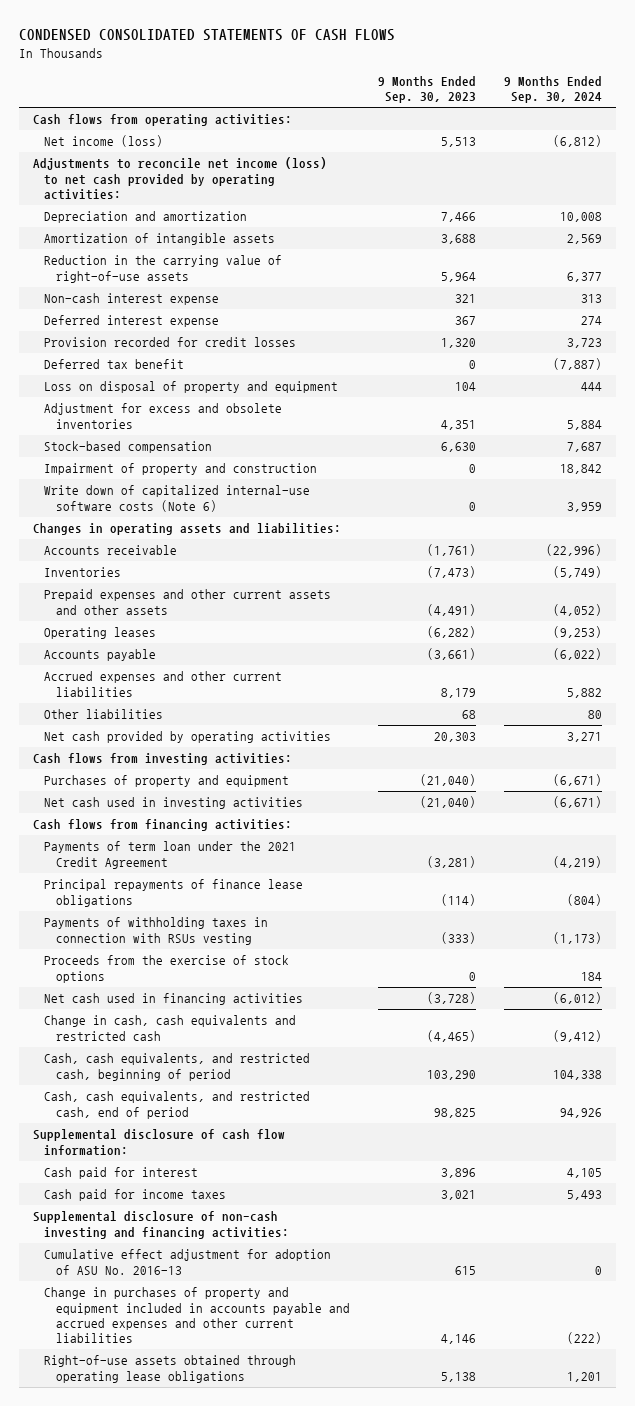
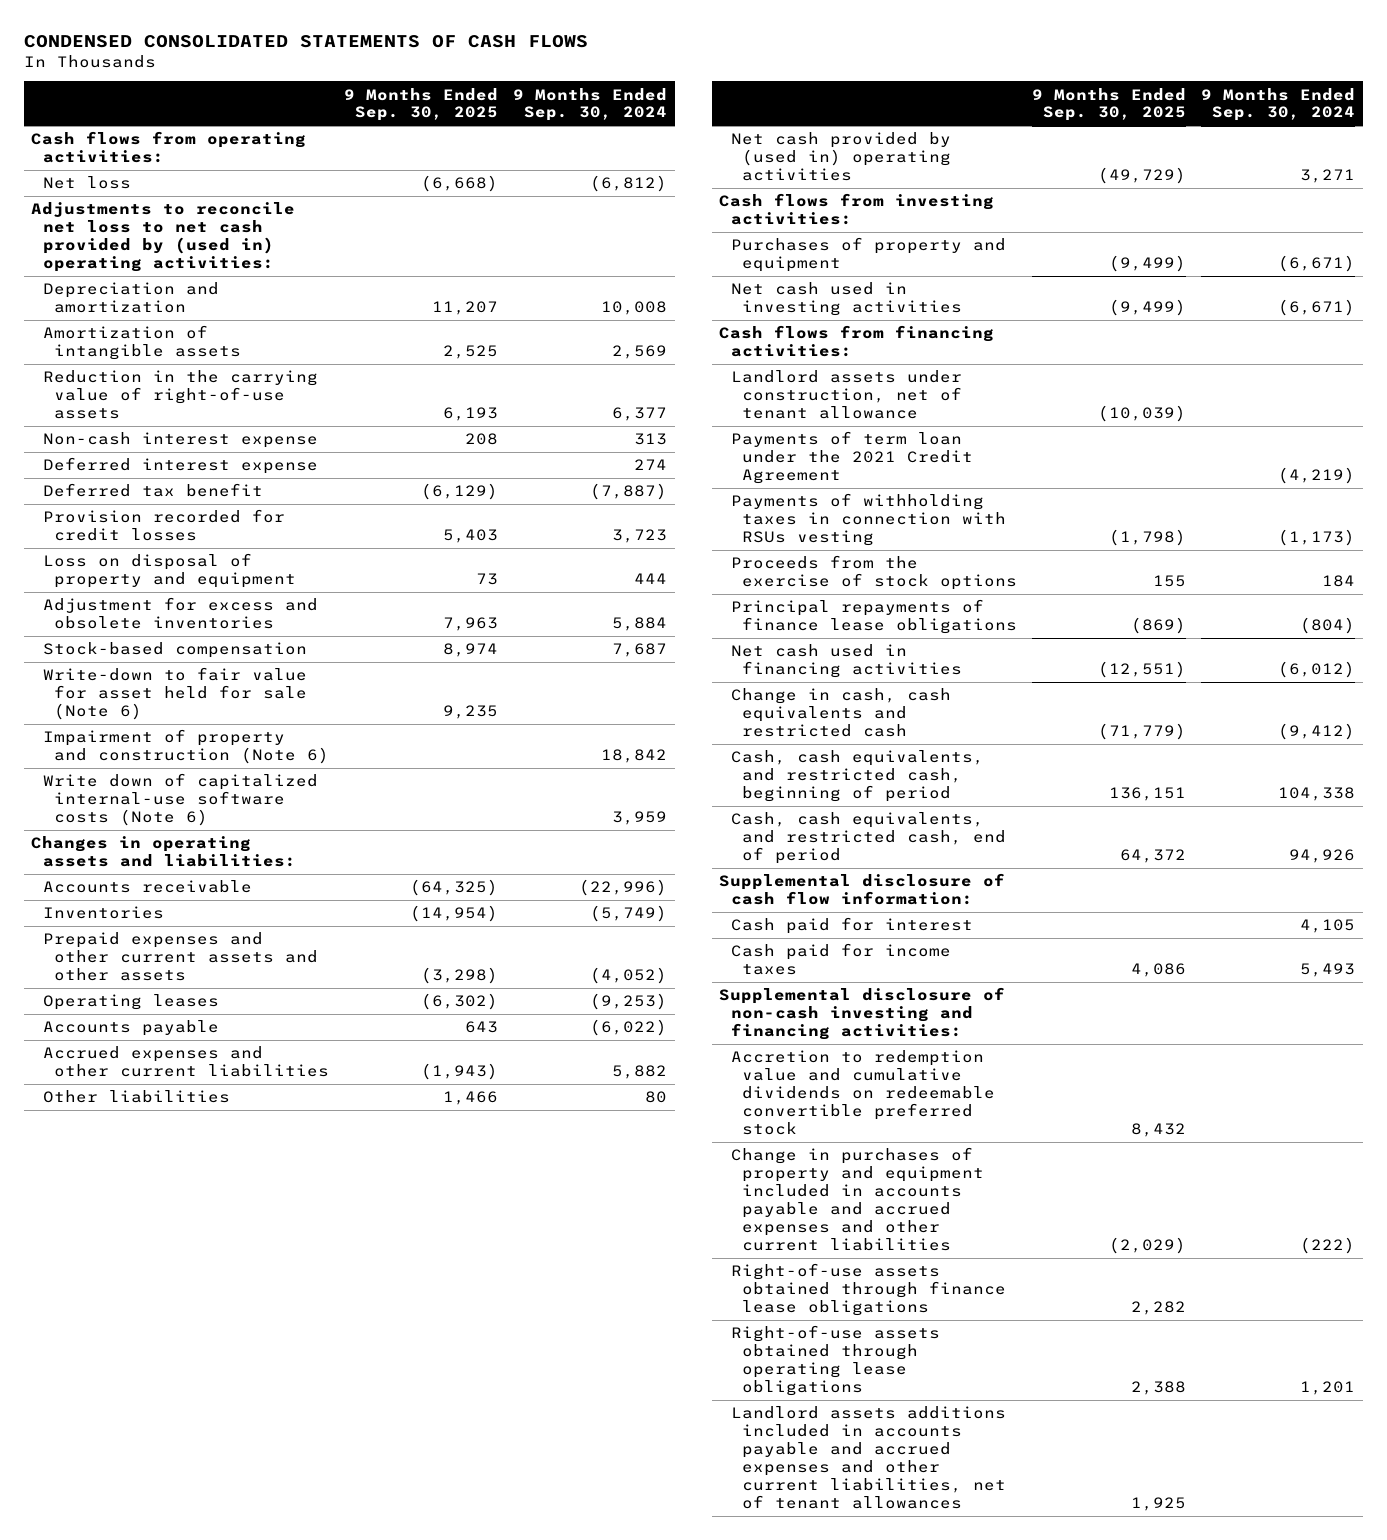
- | 9 Months Ended Sep. 30, 2023 | 9 Months Ended Sep. 30, 2024
+ | 9 Months Ended Sep. 30, 2025 | 9 Months Ended Sep. 30, 2024
- Net income (loss) | 5,513 | (6,812)
- Adjustments to reconcile net income (loss) to net cash provided by operating activities:
+ Net loss | (6,668) | (6,812)
+ Adjustments to reconcile net loss to net cash provided by (used in) operating activities:
moved down: Provision recorded for credit losses | 5,403 | 3,723
- Impairment of property and construction | 0 | 18,842
+ Write-down to fair value for asset held for sale (Note 6) | 9,235 |
+ Impairment of property and construction (Note 6) | | 18,842
- Net cash provided by operating activities | 20,303 | 3,271
+ Net cash provided by (used in) operating activities | (49,729) | 3,271
+ Landlord assets under construction, net of tenant allowance | (10,039) |
moved down: Principal repayments of finance lease obligations | (869) | (804)
- Cumulative effect adjustment for adoption of ASU No. 2016-13 | 615 | 0
+ Accretion to redemption value and cumulative dividends on redeemable convertible preferred stock | 8,432 |
+ Right-of-use assets obtained through finance lease obligations | 2,282 |
+ Landlord assets additions included in accounts payable and accrued expenses and other current liabilities, net of tenant allowances | 1,925 |

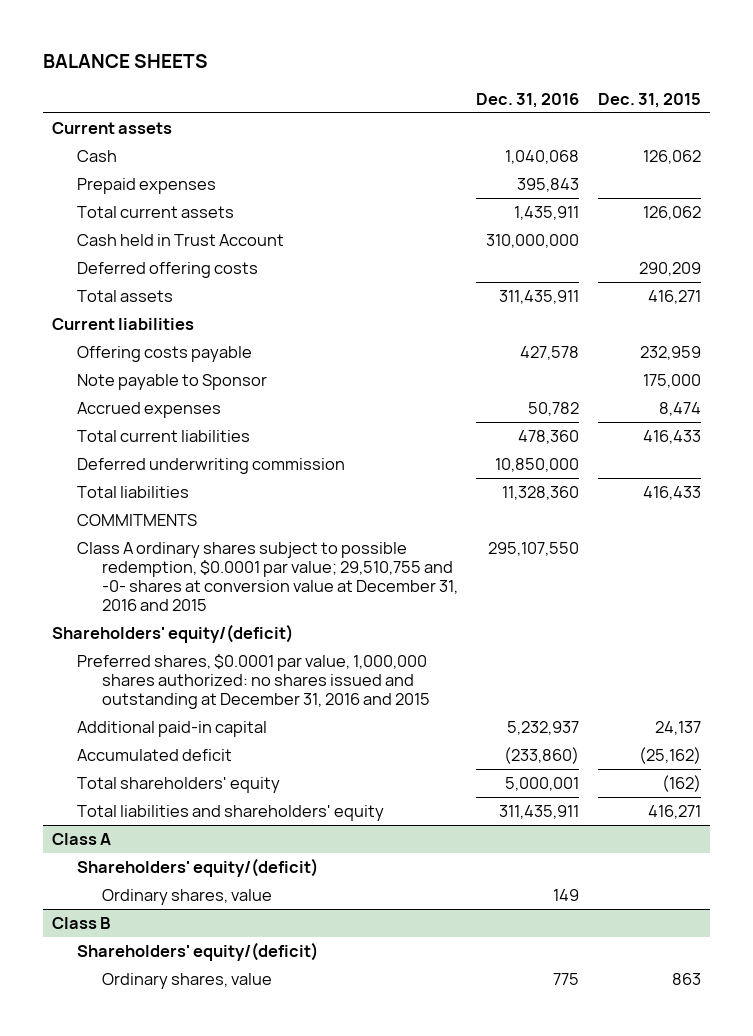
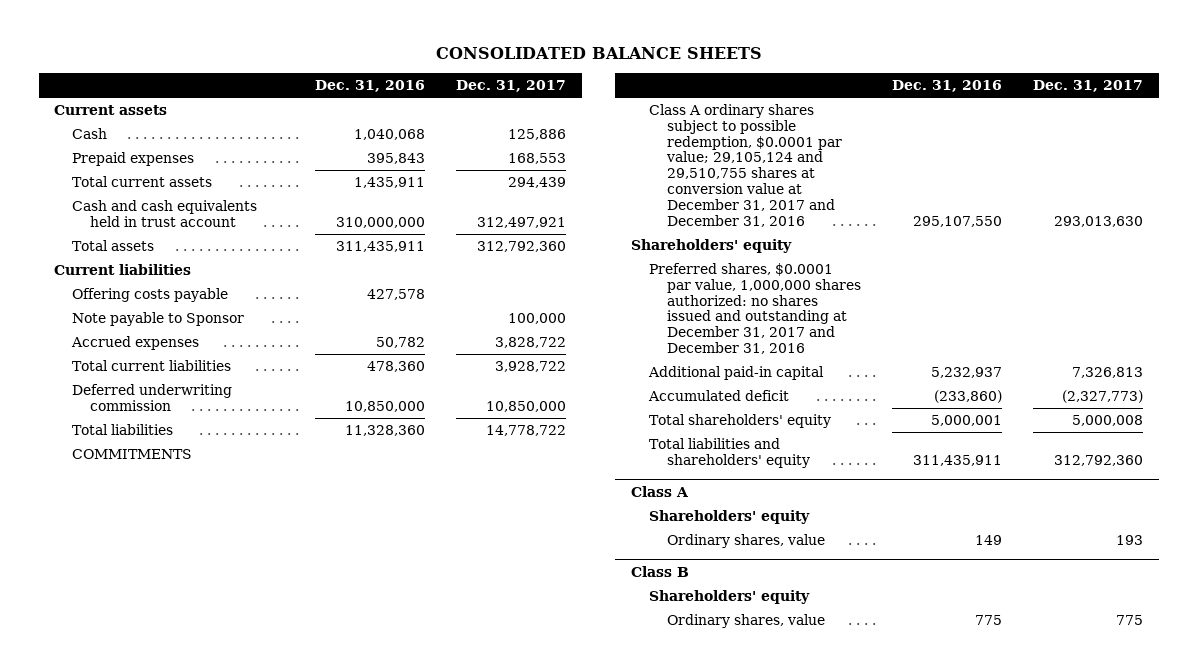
- BALANCE SHEETS
+ CONSOLIDATED BALANCE SHEETS
- | Dec. 31, 2016 | Dec. 31, 2015
+ | Dec. 31, 2016 | Dec. 31, 2017
- Cash held in Trust Account | 310,000,000 |
- Deferred offering costs | | 290,209
+ Cash and cash equivalents held in trust account | 310,000,000 | 312,497,921
- Class A ordinary shares subject to possible redemption, $0.0001 par value; 29,510,755 and -0- shares at conversion value at December 31, 2016 and 2015 | 295,107,550 |
- Shareholders' equity/(deficit)
- Preferred shares, $0.0001 par value, 1,000,000 shares authorized: no shares issued and outstanding at December 31, 2016 and 2015
+ Class A ordinary shares subject to possible redemption, $0.0001 par value; 29,105,124 and 29,510,755 shares at conversion value at December 31, 2017 and December 31, 2016 | 295,107,550 | 293,013,630
+ Shareholders' equity
+ Preferred shares, $0.0001 par value, 1,000,000 shares authorized: no shares issued and outstanding at December 31, 2017 and December 31, 2016
@ Class A
- Shareholders' equity/(deficit)
+ Shareholders' equity
@ Class B
- Shareholders' equity/(deficit)
+ Shareholders' equity

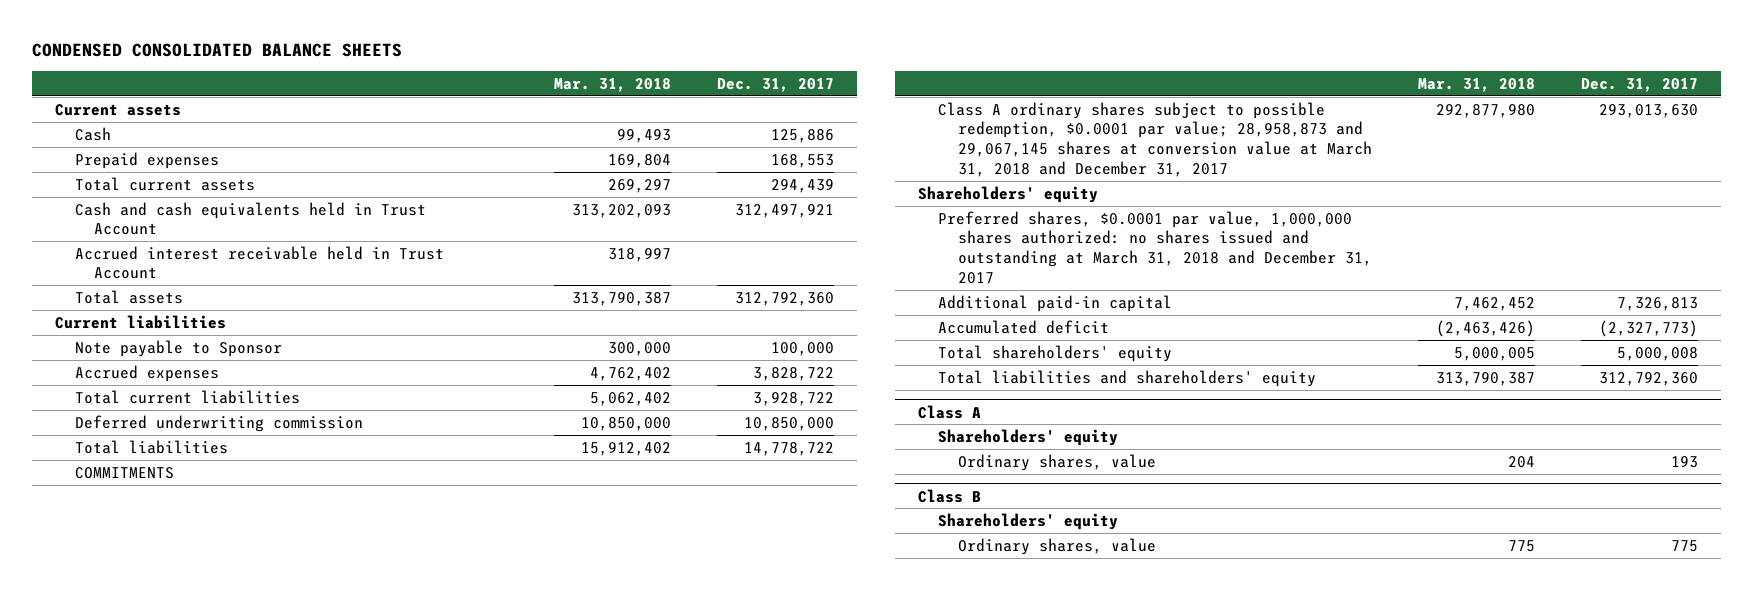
- CONSOLIDATED BALANCE SHEETS
+ CONDENSED CONSOLIDATED BALANCE SHEETS
- | Dec. 31, 2016 | Dec. 31, 2017
+ | Mar. 31, 2018 | Dec. 31, 2017
- Cash and cash equivalents held in trust account | 310,000,000 | 312,497,921
+ Cash and cash equivalents held in Trust Account | 313,202,093 | 312,497,921
+ Accrued interest receivable held in Trust Account | 318,997 |
- Offering costs payable | 427,578 |
- Class A ordinary shares subject to possible redemption, $0.0001 par value; 29,105,124 and 29,510,755 shares at conversion value at December 31, 2017 and December 31, 2016 | 295,107,550 | 293,013,630
+ Class A ordinary shares subject to possible redemption, $0.0001 par value; 28,958,873 and 29,067,145 shares at conversion value at March 31, 2018 and December 31, 2017 | 292,877,980 | 293,013,630
- Preferred shares, $0.0001 par value, 1,000,000 shares authorized: no shares issued and outstanding at December 31, 2017 and December 31, 2016
+ Preferred shares, $0.0001 par value, 1,000,000 shares authorized: no shares issued and outstanding at March 31, 2018 and December 31, 2017

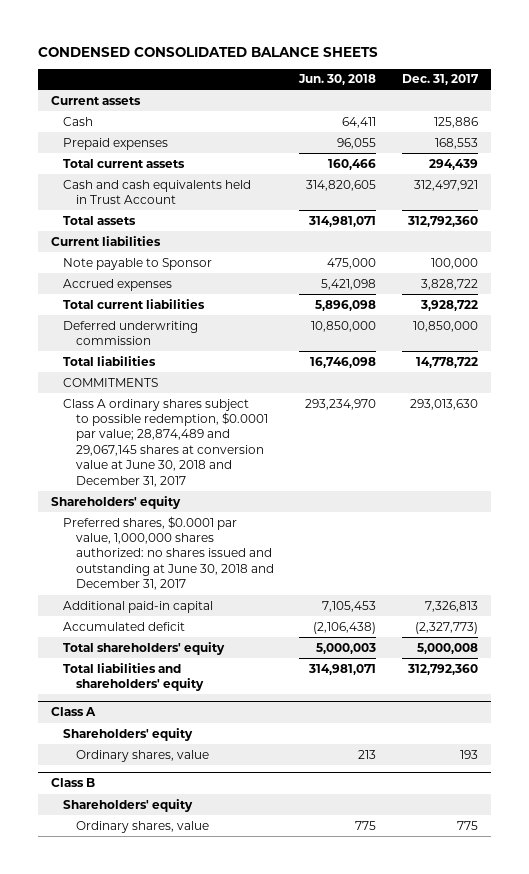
- | Mar. 31, 2018 | Dec. 31, 2017
+ | Jun. 30, 2018 | Dec. 31, 2017
- Accrued interest receivable held in Trust Account | 318,997 |
- Class A ordinary shares subject to possible redemption, $0.0001 par value; 28,958,873 and 29,067,145 shares at conversion value at March 31, 2018 and December 31, 2017 | 292,877,980 | 293,013,630
+ Class A ordinary shares subject to possible redemption, $0.0001 par value; 28,874,489 and 29,067,145 shares at conversion value at June 30, 2018 and December 31, 2017 | 293,234,970 | 293,013,630
- Preferred shares, $0.0001 par value, 1,000,000 shares authorized: no shares issued and outstanding at March 31, 2018 and December 31, 2017
+ Preferred shares, $0.0001 par value, 1,000,000 shares authorized: no shares issued and outstanding at June 30, 2018 and December 31, 2017

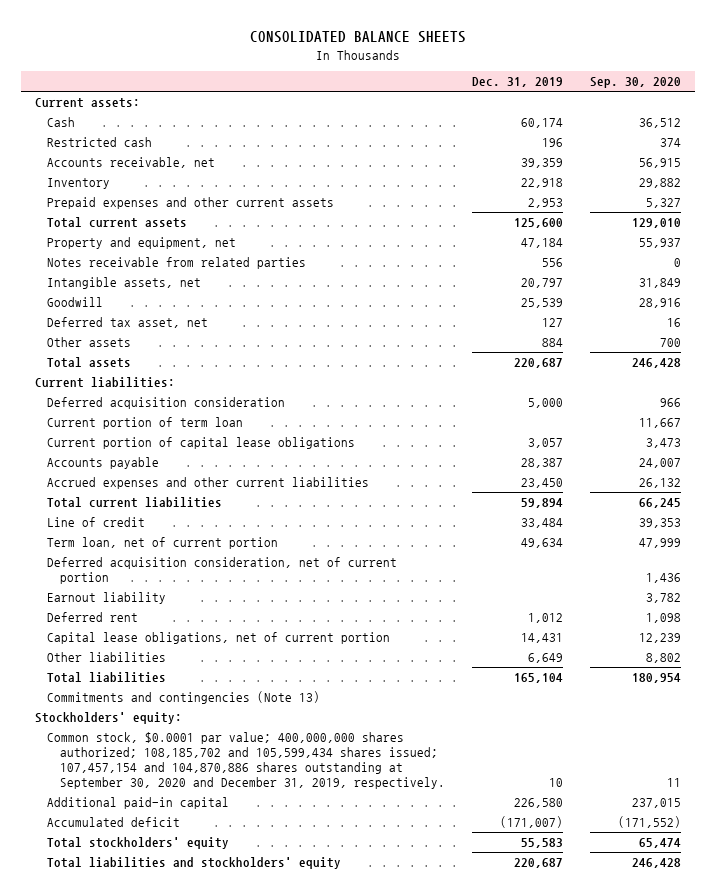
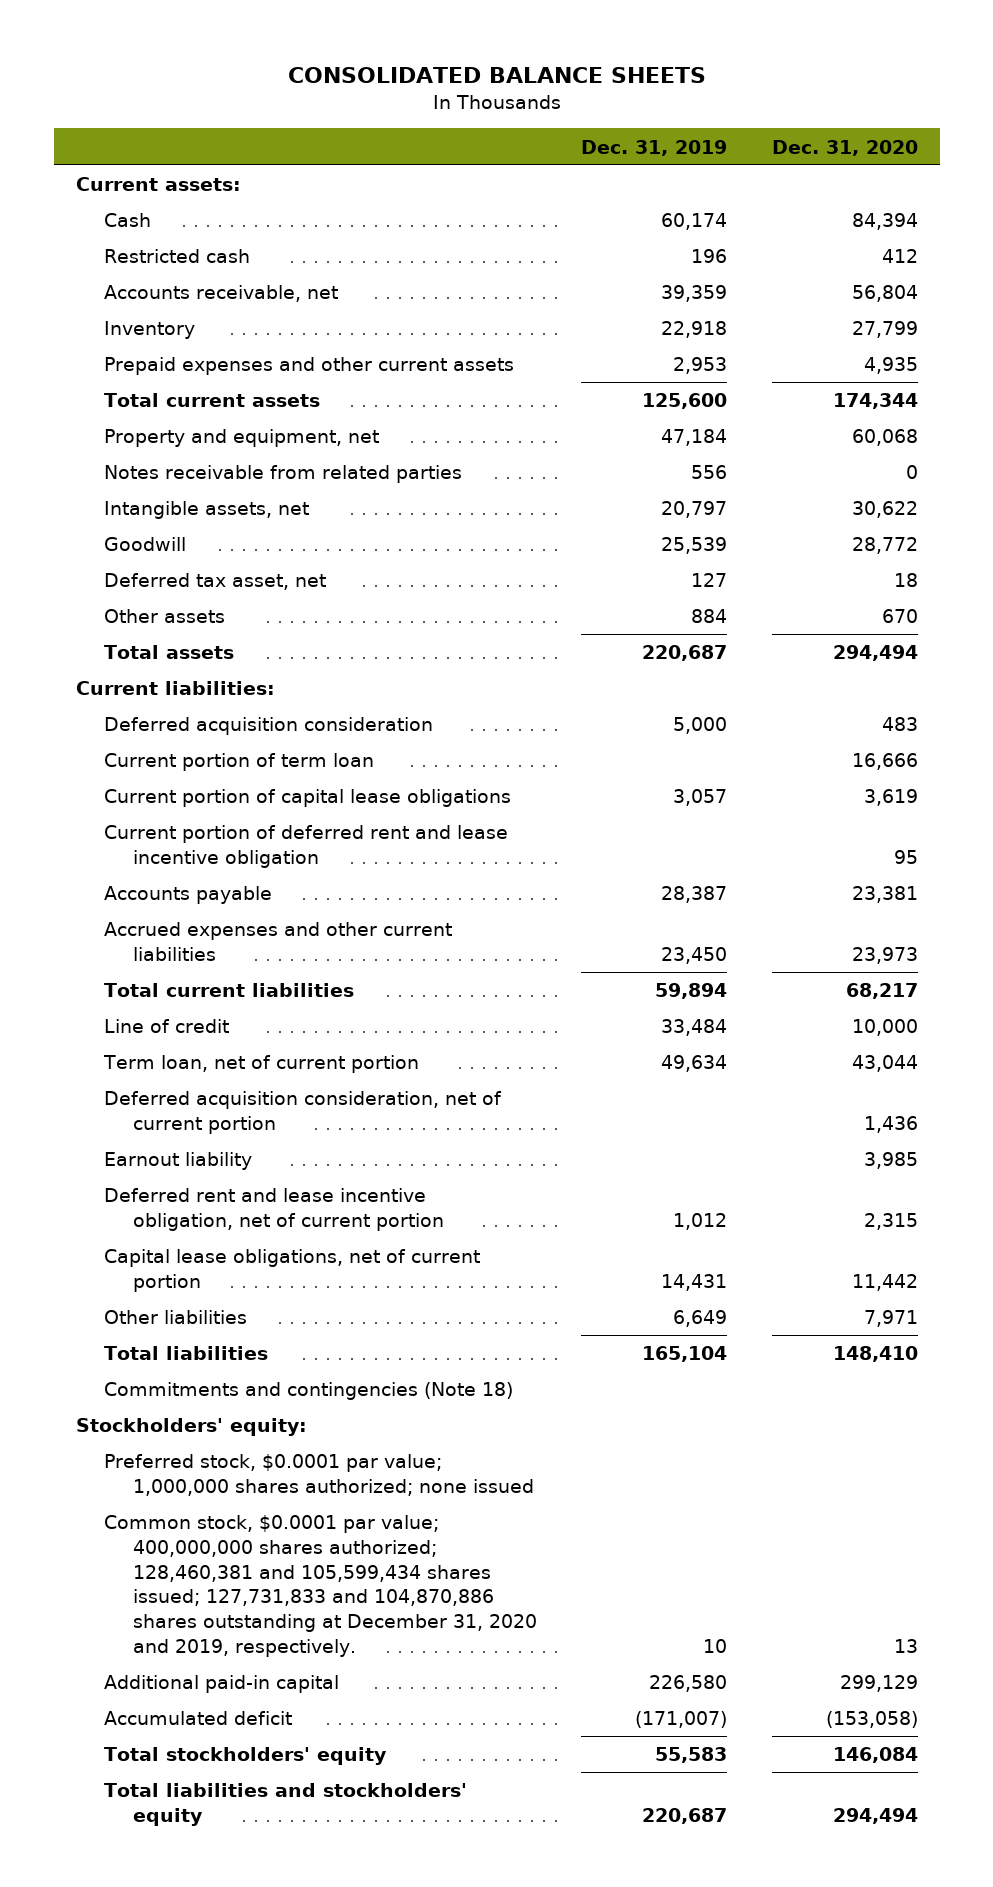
- | Dec. 31, 2019 | Sep. 30, 2020
+ | Dec. 31, 2019 | Dec. 31, 2020
+ Current portion of deferred rent and lease incentive obligation | | 95
- Deferred rent | 1,012 | 1,098
+ Deferred rent and lease incentive obligation, net of current portion | 1,012 | 2,315
- Commitments and contingencies (Note 13)
+ Commitments and contingencies (Note 18)
- Common stock, $0.0001 par value; 400,000,000 shares authorized; 108,185,702 and 105,599,434 shares issued; 107,457,154 and 104,870,886 shares outstanding at September 30, 2020 and December 31, 2019, respectively. | 10 | 11
+ Preferred stock, $0.0001 par value; 1,000,000 shares authorized; none issued
+ Common stock, $0.0001 par value; 400,000,000 shares authorized; 128,460,381 and 105,599,434 shares issued; 127,731,833 and 104,870,886 shares outstanding at December 31, 2020 and 2019, respectively. | 10 | 13

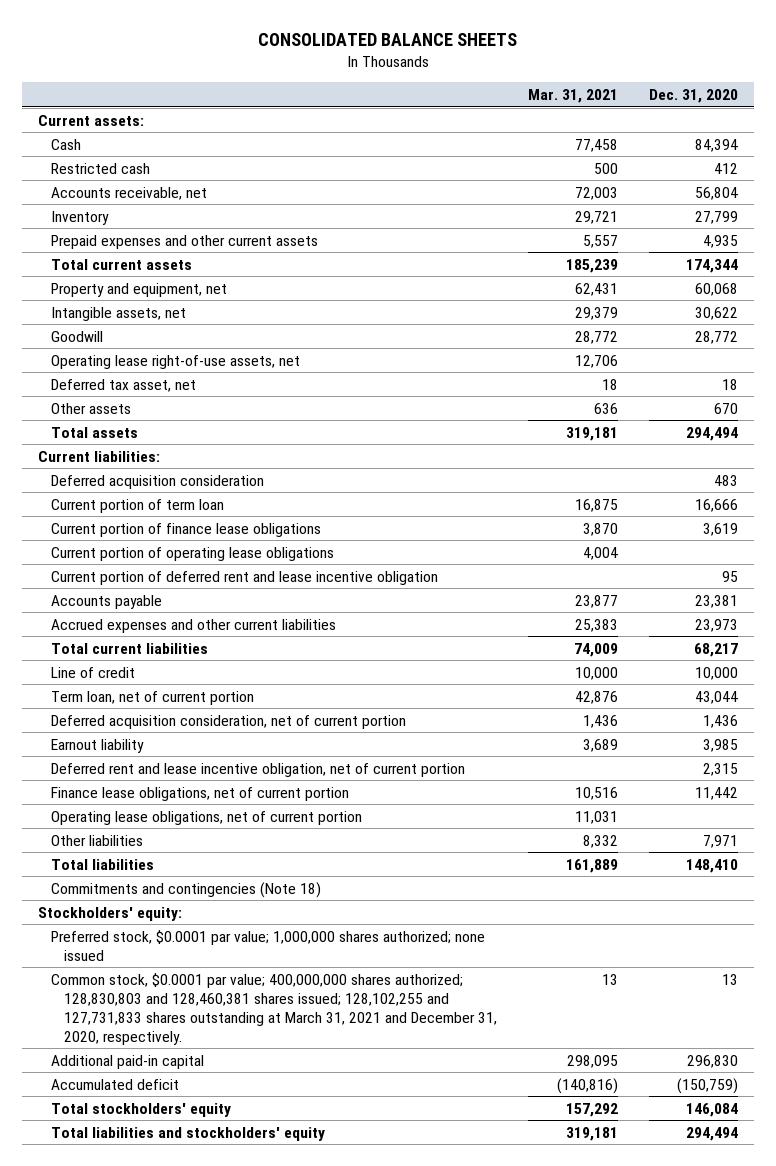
- | Dec. 31, 2019 | Dec. 31, 2020
+ | Mar. 31, 2021 | Dec. 31, 2020
- Notes receivable from related parties | 556 | 0
+ Operating lease right-of-use assets, net | 12,706 |
- Current portion of capital lease obligations | 3,057 | 3,619
+ Current portion of finance lease obligations | 3,870 | 3,619
+ Current portion of operating lease obligations | 4,004 |
- Capital lease obligations, net of current portion | 14,431 | 11,442
+ Finance lease obligations, net of current portion | 10,516 | 11,442
+ Operating lease obligations, net of current portion | 11,031 |
- Common stock, $0.0001 par value; 400,000,000 shares authorized; 128,460,381 and 105,599,434 shares issued; 127,731,833 and 104,870,886 shares outstanding at December 31, 2020 and 2019, respectively. | 10 | 13
- Additional paid-in capital | 226,580 | 299,129
- Accumulated deficit | (171,007) | (153,058)
+ Common stock, $0.0001 par value; 400,000,000 shares authorized; 128,830,803 and 128,460,381 shares issued; 128,102,255 and 127,731,833 shares outstanding at March 31, 2021 and December 31, 2020, respectively. | 13 | 13
+ Additional paid-in capital | 298,095 | 296,830
+ Accumulated deficit | (140,816) | (150,759)

